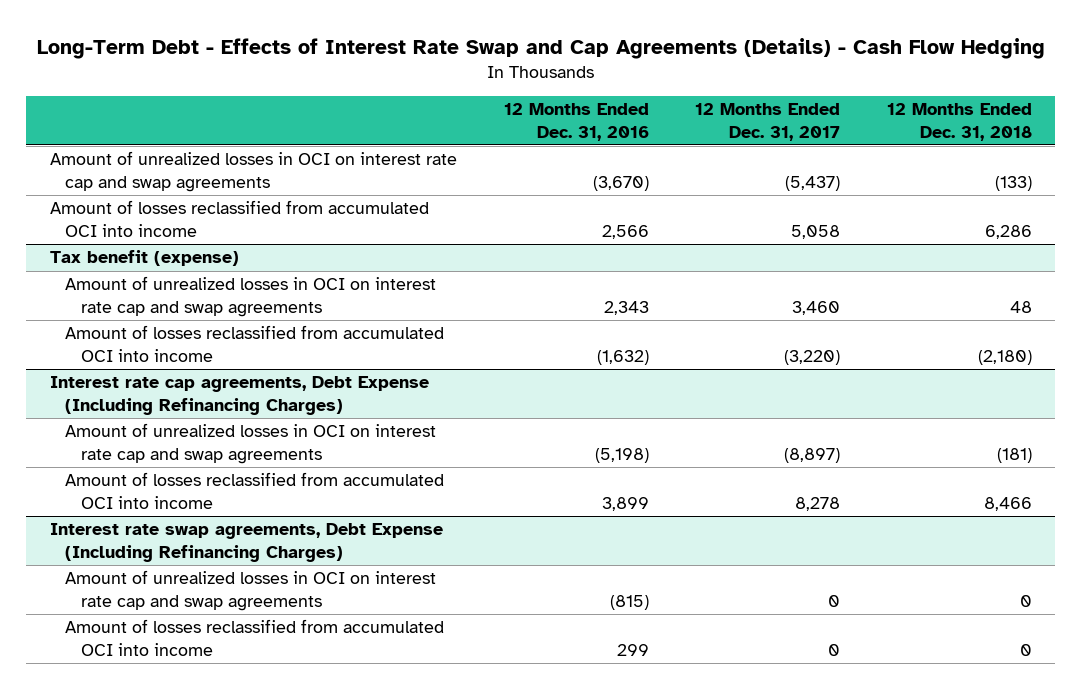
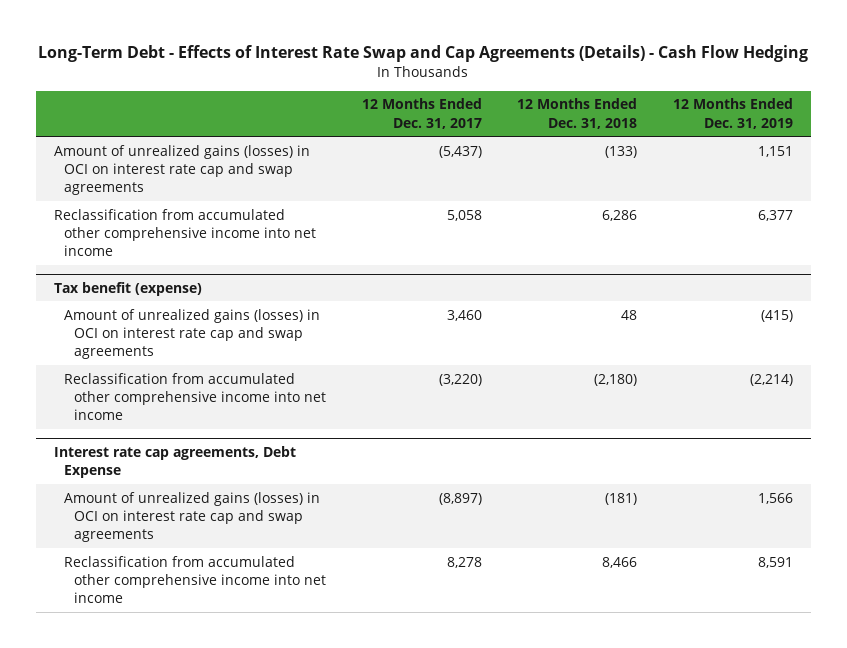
- | 12 Months Ended Dec. 31, 2016 | 12 Months Ended Dec. 31, 2017 | 12 Months Ended Dec. 31, 2018
+ | 12 Months Ended Dec. 31, 2017 | 12 Months Ended Dec. 31, 2018 | 12 Months Ended Dec. 31, 2019
- Amount of unrealized losses in OCI on interest rate cap and swap agreements | (3,670) | (5,437) | (133)
- Amount of losses reclassified from accumulated OCI into income | 2,566 | 5,058 | 6,286
+ Amount of unrealized gains (losses) in OCI on interest rate cap and swap agreements | (5,437) | (133) | 1,151
+ Reclassification from accumulated other comprehensive income into net income | 5,058 | 6,286 | 6,377
@ Tax benefit (expense)
- Amount of unrealized losses in OCI on interest rate cap and swap agreements | 2,343 | 3,460 | 48
- Amount of losses reclassified from accumulated OCI into income | (1,632) | (3,220) | (2,180)
- Interest rate cap agreements, Debt Expense (Including Refinancing Charges)
- Amount of unrealized losses in OCI on interest rate cap and swap agreements | (5,198) | (8,897) | (181)
- Amount of losses reclassified from accumulated OCI into income | 3,899 | 8,278 | 8,466
- Interest rate swap agreements, Debt Expense (Including Refinancing Charges)
- Amount of unrealized losses in OCI on interest rate cap and swap agreements | (815) | 0 | 0
- Amount of losses reclassified from accumulated OCI into income | 299 | 0 | 0
@ Tax benefit (expense)
+ Amount of unrealized gains (losses) in OCI on interest rate cap and swap agreements | 3,460 | 48 | (415)
+ Reclassification from accumulated other comprehensive income into net income | (3,220) | (2,180) | (2,214)
+ Interest rate cap agreements, Debt Expense
+ Amount of unrealized gains (losses) in OCI on interest rate cap and swap agreements | (8,897) | (181) | 1,566
+ Reclassification from accumulated other comprehensive income into net income | 8,278 | 8,466 | 8,591

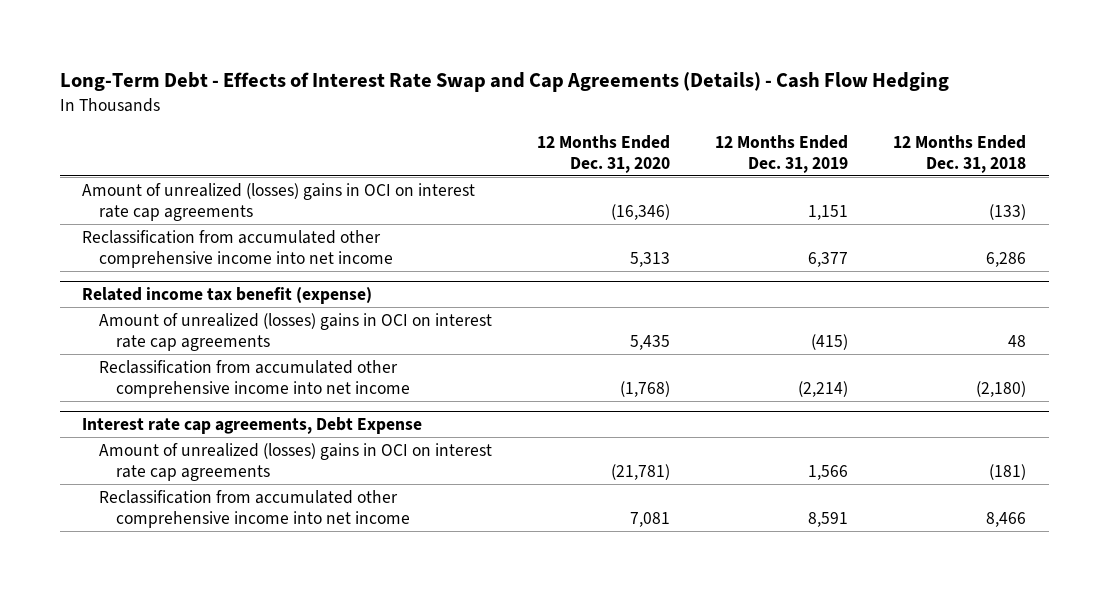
- | 12 Months Ended Dec. 31, 2017 | 12 Months Ended Dec. 31, 2018 | 12 Months Ended Dec. 31, 2019
+ | 12 Months Ended Dec. 31, 2020 | 12 Months Ended Dec. 31, 2019 | 12 Months Ended Dec. 31, 2018
- Amount of unrealized gains (losses) in OCI on interest rate cap and swap agreements | (5,437) | (133) | 1,151
+ Amount of unrealized (losses) gains in OCI on interest rate cap agreements | (16,346) | 1,151 | (133)
- Tax benefit (expense)
- Amount of unrealized gains (losses) in OCI on interest rate cap and swap agreements | 3,460 | 48 | (415)
+ Related income tax benefit (expense)
+ Amount of unrealized (losses) gains in OCI on interest rate cap agreements | 5,435 | (415) | 48
@ Interest rate cap agreements, Debt Expense
- Amount of unrealized gains (losses) in OCI on interest rate cap and swap agreements | (8,897) | (181) | 1,566
+ Amount of unrealized (losses) gains in OCI on interest rate cap agreements | (21,781) | 1,566 | (181)

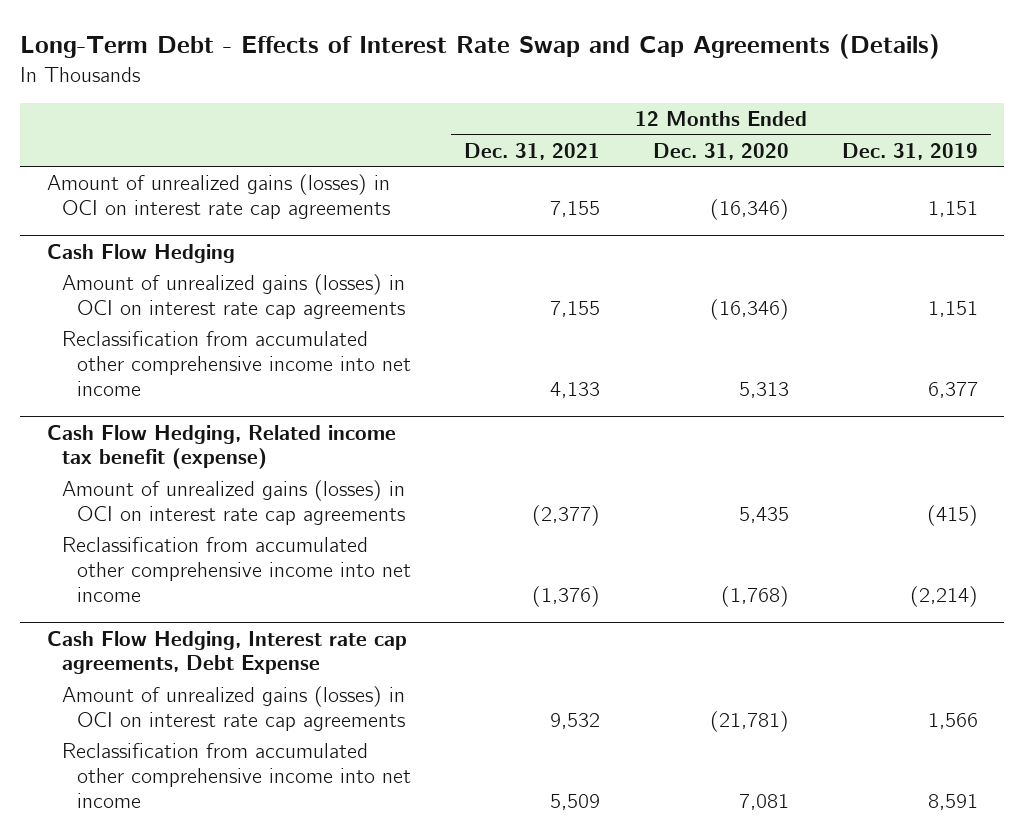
- Long-Term Debt - Effects of Interest Rate Swap and Cap Agreements (Details) - Cash Flow Hedging
+ Long-Term Debt - Effects of Interest Rate Swap and Cap Agreements (Details)
- | 12 Months Ended Dec. 31, 2020 | 12 Months Ended Dec. 31, 2019 | 12 Months Ended Dec. 31, 2018
+ | 12 Months Ended Dec. 31, 2021 | 12 Months Ended Dec. 31, 2020 | 12 Months Ended Dec. 31, 2019
- Amount of unrealized (losses) gains in OCI on interest rate cap agreements | (16,346) | 1,151 | (133)
+ Amount of unrealized gains (losses) in OCI on interest rate cap agreements | 7,155 | (16,346) | 1,151
+ Cash Flow Hedging
+ Amount of unrealized gains (losses) in OCI on interest rate cap agreements | 7,155 | (16,346) | 1,151
- Related income tax benefit (expense)
- Amount of unrealized (losses) gains in OCI on interest rate cap agreements | 5,435 | (415) | 48
+ Cash Flow Hedging, Related income tax benefit (expense)
+ Amount of unrealized gains (losses) in OCI on interest rate cap agreements | (2,377) | 5,435 | (415)
- Interest rate cap agreements, Debt Expense
- Amount of unrealized (losses) gains in OCI on interest rate cap agreements | (21,781) | 1,566 | (181)
+ Cash Flow Hedging, Interest rate cap agreements, Debt Expense
+ Amount of unrealized gains (losses) in OCI on interest rate cap agreements | 9,532 | (21,781) | 1,566

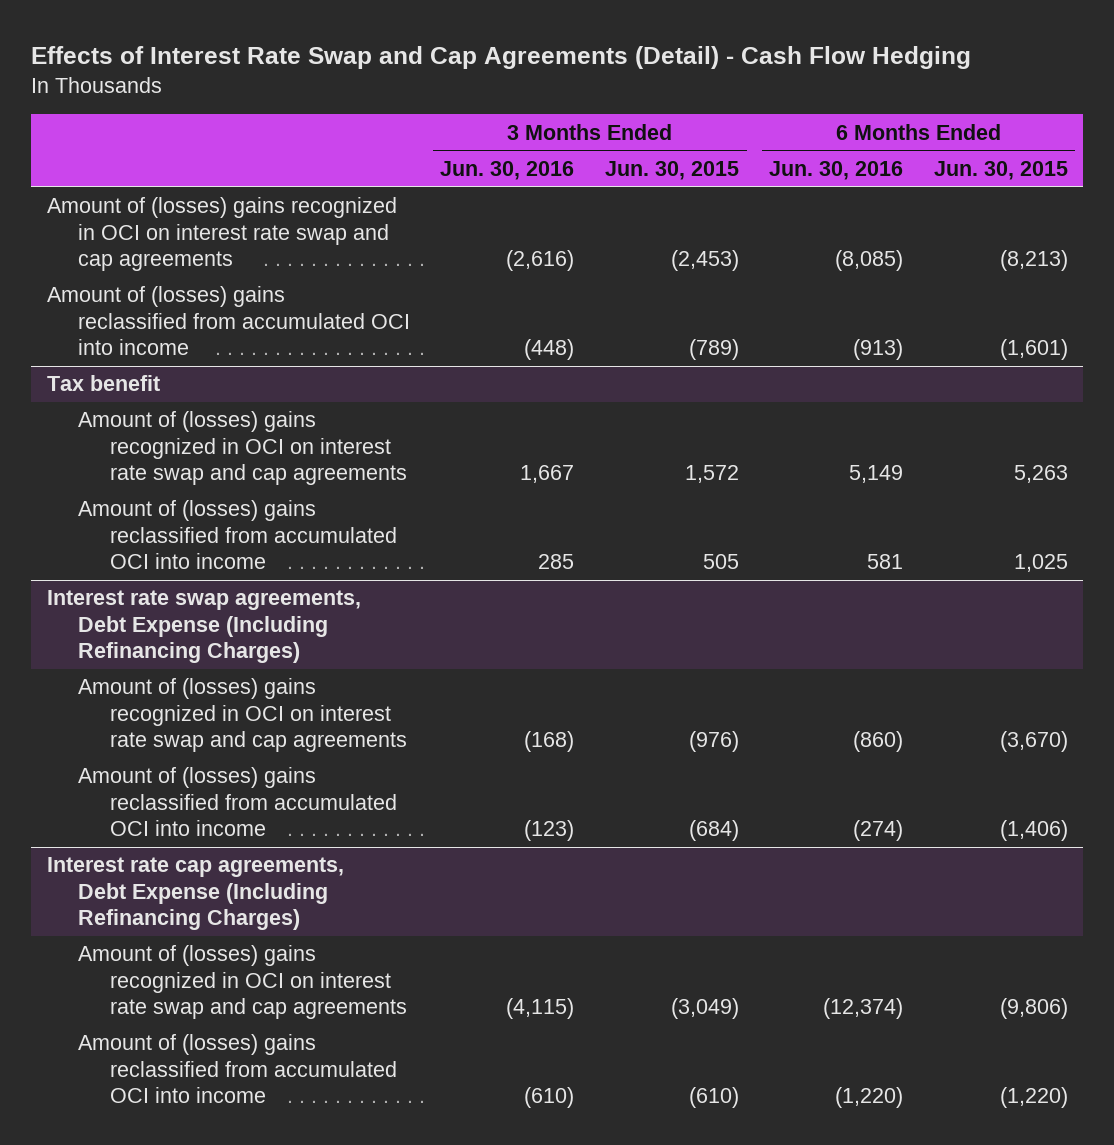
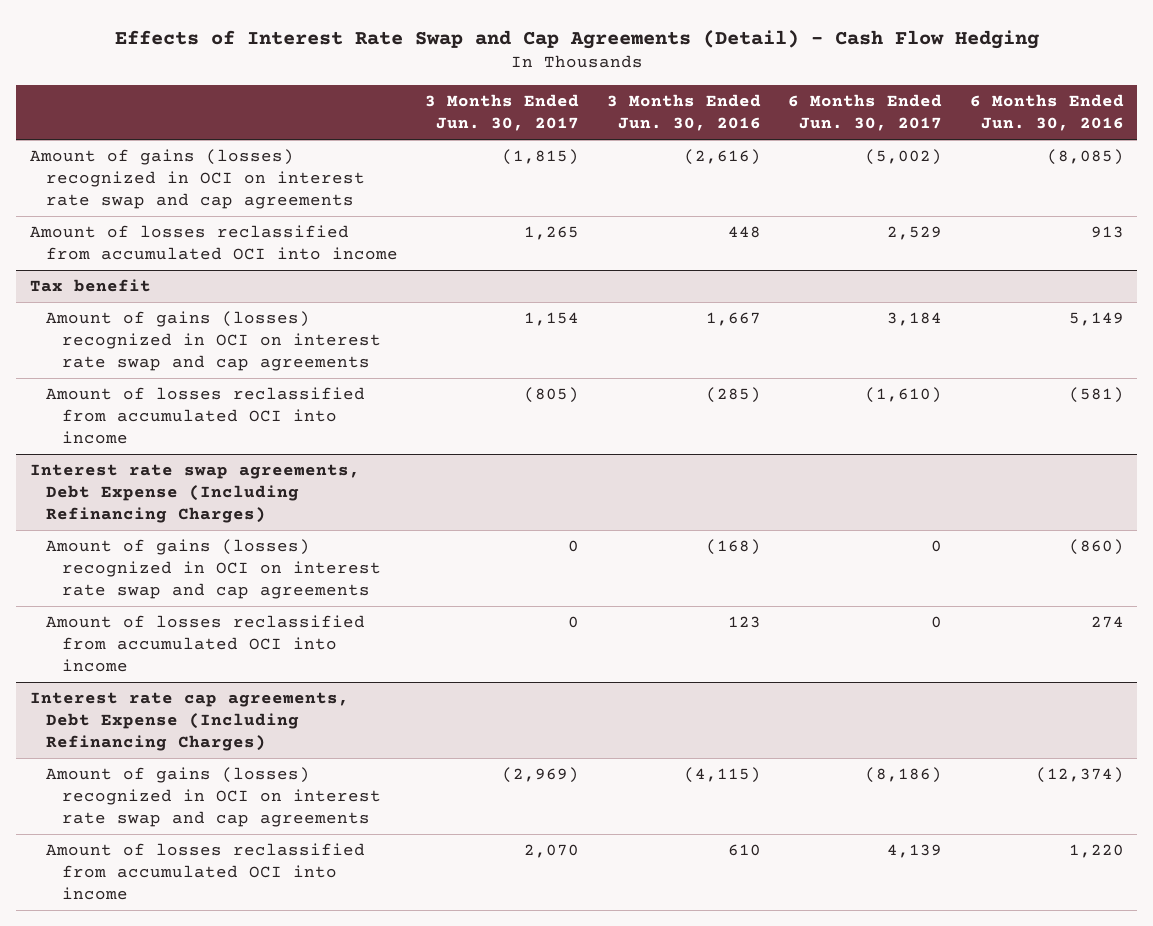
- | 3 Months Ended Jun. 30, 2016 | 3 Months Ended Jun. 30, 2015 | 6 Months Ended Jun. 30, 2016 | 6 Months Ended Jun. 30, 2015
+ | 3 Months Ended Jun. 30, 2017 | 3 Months Ended Jun. 30, 2016 | 6 Months Ended Jun. 30, 2017 | 6 Months Ended Jun. 30, 2016
- Amount of (losses) gains recognized in OCI on interest rate swap and cap agreements | (2,616) | (2,453) | (8,085) | (8,213)
- Amount of (losses) gains reclassified from accumulated OCI into income | (448) | (789) | (913) | (1,601)
+ Amount of gains (losses) recognized in OCI on interest rate swap and cap agreements | (1,815) | (2,616) | (5,002) | (8,085)
+ Amount of losses reclassified from accumulated OCI into income | 1,265 | 448 | 2,529 | 913
@ Tax benefit
- Amount of (losses) gains recognized in OCI on interest rate swap and cap agreements | 1,667 | 1,572 | 5,149 | 5,263
- Amount of (losses) gains reclassified from accumulated OCI into income | 285 | 505 | 581 | 1,025
+ Amount of gains (losses) recognized in OCI on interest rate swap and cap agreements | 1,154 | 1,667 | 3,184 | 5,149
+ Amount of losses reclassified from accumulated OCI into income | (805) | (285) | (1,610) | (581)
@ Interest rate swap agreements, Debt Expense (Including Refinancing Charges)
- Amount of (losses) gains recognized in OCI on interest rate swap and cap agreements | (168) | (976) | (860) | (3,670)
- Amount of (losses) gains reclassified from accumulated OCI into income | (123) | (684) | (274) | (1,406)
+ Amount of gains (losses) recognized in OCI on interest rate swap and cap agreements | 0 | (168) | 0 | (860)
+ Amount of losses reclassified from accumulated OCI into income | 0 | 123 | 0 | 274
@ Interest rate cap agreements, Debt Expense (Including Refinancing Charges)
- Amount of (losses) gains recognized in OCI on interest rate swap and cap agreements | (4,115) | (3,049) | (12,374) | (9,806)
- Amount of (losses) gains reclassified from accumulated OCI into income | (610) | (610) | (1,220) | (1,220)
+ Amount of gains (losses) recognized in OCI on interest rate swap and cap agreements | (2,969) | (4,115) | (8,186) | (12,374)
+ Amount of losses reclassified from accumulated OCI into income | 2,070 | 610 | 4,139 | 1,220

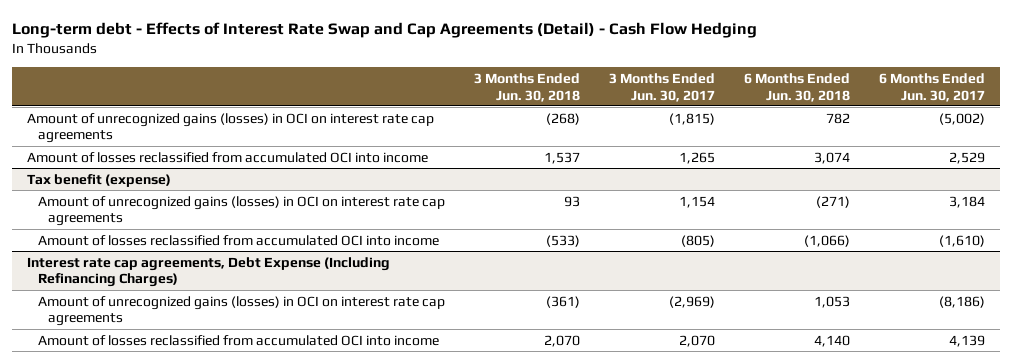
- Effects of Interest Rate Swap and Cap Agreements (Detail) - Cash Flow Hedging
+ Long-term debt - Effects of Interest Rate Swap and Cap Agreements (Detail) - Cash Flow Hedging
- | 3 Months Ended Jun. 30, 2017 | 3 Months Ended Jun. 30, 2016 | 6 Months Ended Jun. 30, 2017 | 6 Months Ended Jun. 30, 2016
+ | 3 Months Ended Jun. 30, 2018 | 3 Months Ended Jun. 30, 2017 | 6 Months Ended Jun. 30, 2018 | 6 Months Ended Jun. 30, 2017
- Amount of gains (losses) recognized in OCI on interest rate swap and cap agreements | (1,815) | (2,616) | (5,002) | (8,085)
+ Amount of unrecognized gains (losses) in OCI on interest rate cap agreements | (268) | (1,815) | 782 | (5,002)
- Tax benefit
- Amount of gains (losses) recognized in OCI on interest rate swap and cap agreements | 1,154 | 1,667 | 3,184 | 5,149
+ Tax benefit (expense)
+ Amount of unrecognized gains (losses) in OCI on interest rate cap agreements | 93 | 1,154 | (271) | 3,184
- Interest rate swap agreements, Debt Expense (Including Refinancing Charges)
- Amount of gains (losses) recognized in OCI on interest rate swap and cap agreements | 0 | (168) | 0 | (860)
- Amount of losses reclassified from accumulated OCI into income | 0 | 123 | 0 | 274
@ Interest rate cap agreements, Debt Expense (Including Refinancing Charges)
- Amount of gains (losses) recognized in OCI on interest rate swap and cap agreements | (2,969) | (4,115) | (8,186) | (12,374)
+ Amount of unrecognized gains (losses) in OCI on interest rate cap agreements | (361) | (2,969) | 1,053 | (8,186)

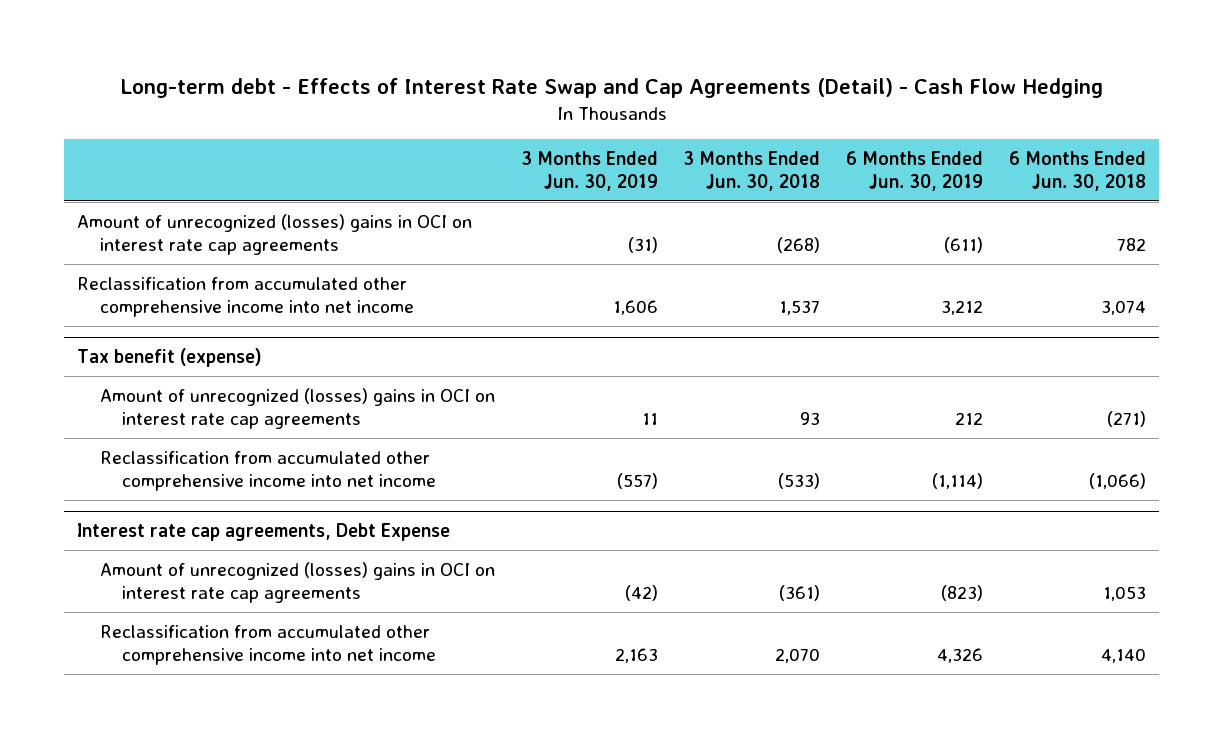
- | 3 Months Ended Jun. 30, 2018 | 3 Months Ended Jun. 30, 2017 | 6 Months Ended Jun. 30, 2018 | 6 Months Ended Jun. 30, 2017
+ | 3 Months Ended Jun. 30, 2019 | 3 Months Ended Jun. 30, 2018 | 6 Months Ended Jun. 30, 2019 | 6 Months Ended Jun. 30, 2018
- Amount of unrecognized gains (losses) in OCI on interest rate cap agreements | (268) | (1,815) | 782 | (5,002)
- Amount of losses reclassified from accumulated OCI into income | 1,537 | 1,265 | 3,074 | 2,529
+ Amount of unrecognized (losses) gains in OCI on interest rate cap agreements | (31) | (268) | (611) | 782
+ Reclassification from accumulated other comprehensive income into net income | 1,606 | 1,537 | 3,212 | 3,074
@ Tax benefit (expense)
- Amount of unrecognized gains (losses) in OCI on interest rate cap agreements | 93 | 1,154 | (271) | 3,184
- Amount of losses reclassified from accumulated OCI into income | (533) | (805) | (1,066) | (1,610)
- Interest rate cap agreements, Debt Expense (Including Refinancing Charges)
- Amount of unrecognized gains (losses) in OCI on interest rate cap agreements | (361) | (2,969) | 1,053 | (8,186)
- Amount of losses reclassified from accumulated OCI into income | 2,070 | 2,070 | 4,140 | 4,139
@ Tax benefit (expense)
+ Amount of unrecognized (losses) gains in OCI on interest rate cap agreements | 11 | 93 | 212 | (271)
+ Reclassification from accumulated other comprehensive income into net income | (557) | (533) | (1,114) | (1,066)
+ Interest rate cap agreements, Debt Expense
+ Amount of unrecognized (losses) gains in OCI on interest rate cap agreements | (42) | (361) | (823) | 1,053
+ Reclassification from accumulated other comprehensive income into net income | 2,163 | 2,070 | 4,326 | 4,140

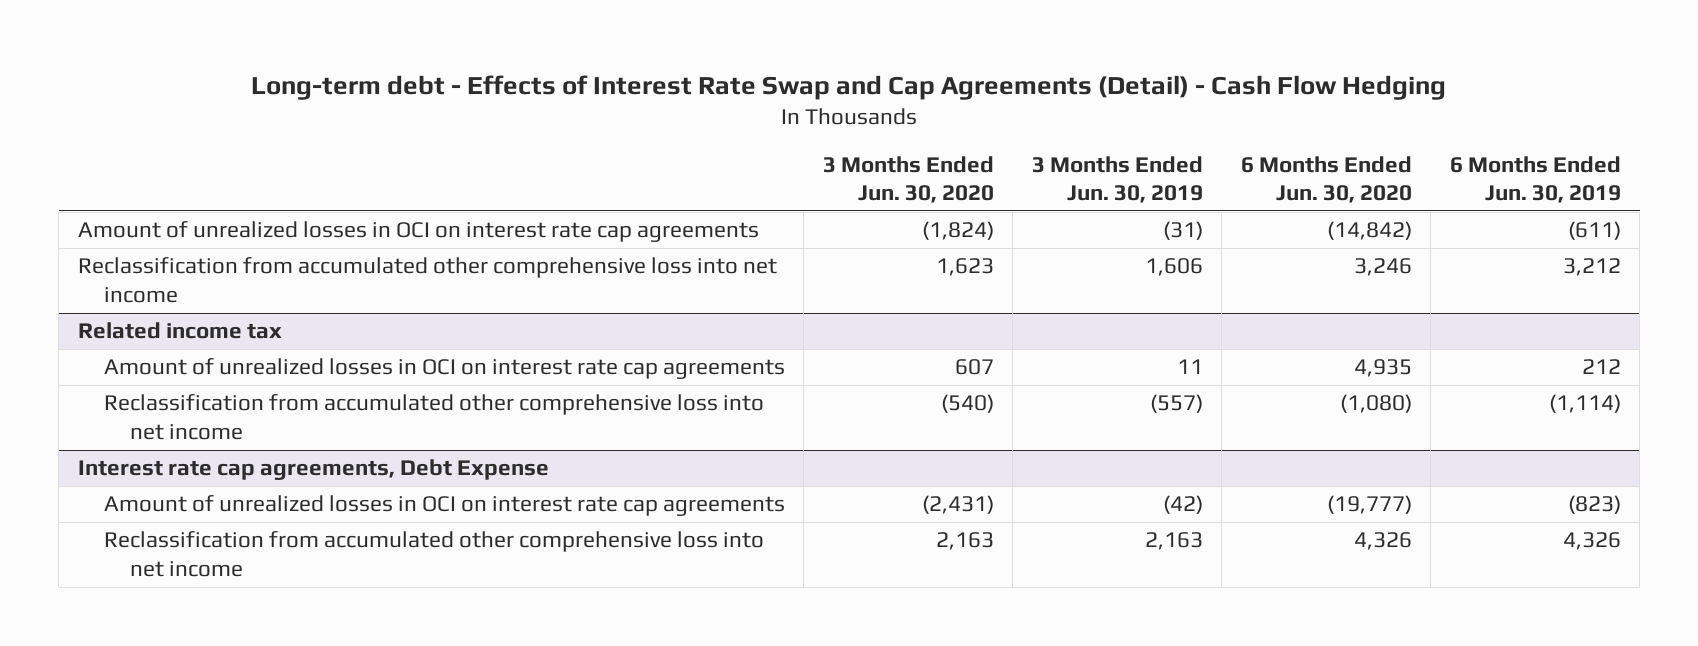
- | 3 Months Ended Jun. 30, 2019 | 3 Months Ended Jun. 30, 2018 | 6 Months Ended Jun. 30, 2019 | 6 Months Ended Jun. 30, 2018
+ | 3 Months Ended Jun. 30, 2020 | 3 Months Ended Jun. 30, 2019 | 6 Months Ended Jun. 30, 2020 | 6 Months Ended Jun. 30, 2019
- Amount of unrecognized (losses) gains in OCI on interest rate cap agreements | (31) | (268) | (611) | 782
- Reclassification from accumulated other comprehensive income into net income | 1,606 | 1,537 | 3,212 | 3,074
- Tax benefit (expense)
- Amount of unrecognized (losses) gains in OCI on interest rate cap agreements | 11 | 93 | 212 | (271)
- Reclassification from accumulated other comprehensive income into net income | (557) | (533) | (1,114) | (1,066)
+ Amount of unrealized losses in OCI on interest rate cap agreements | (1,824) | (31) | (14,842) | (611)
+ Reclassification from accumulated other comprehensive loss into net income | 1,623 | 1,606 | 3,246 | 3,212
+ Related income tax
+ Amount of unrealized losses in OCI on interest rate cap agreements | 607 | 11 | 4,935 | 212
+ Reclassification from accumulated other comprehensive loss into net income | (540) | (557) | (1,080) | (1,114)
@ Interest rate cap agreements, Debt Expense
- Amount of unrecognized (losses) gains in OCI on interest rate cap agreements | (42) | (361) | (823) | 1,053
- Reclassification from accumulated other comprehensive income into net income | 2,163 | 2,070 | 4,326 | 4,140
+ Amount of unrealized losses in OCI on interest rate cap agreements | (2,431) | (42) | (19,777) | (823)
+ Reclassification from accumulated other comprehensive loss into net income | 2,163 | 2,163 | 4,326 | 4,326

